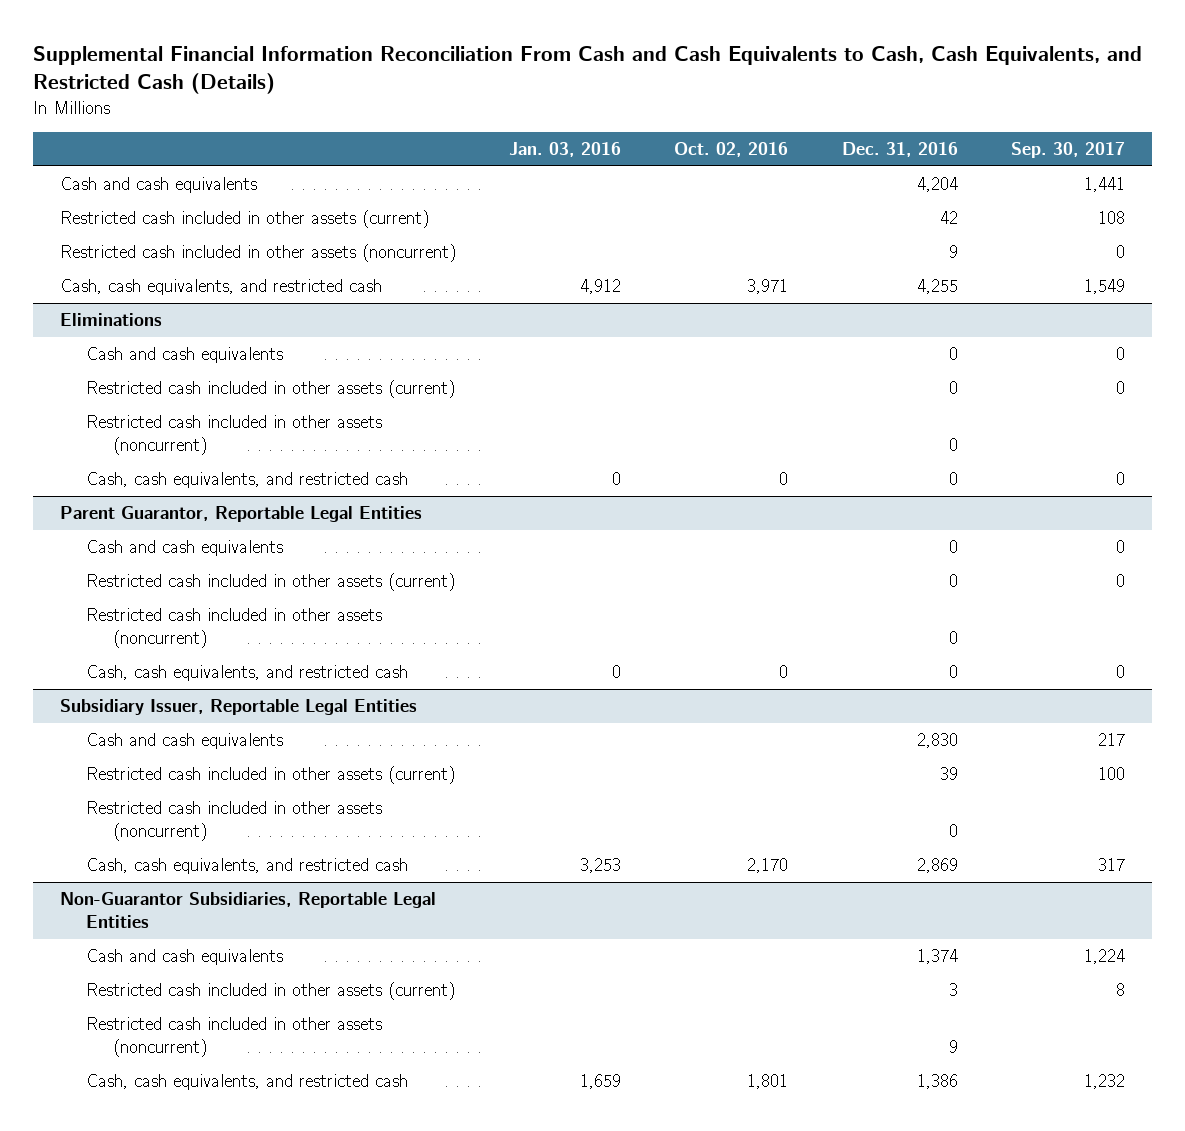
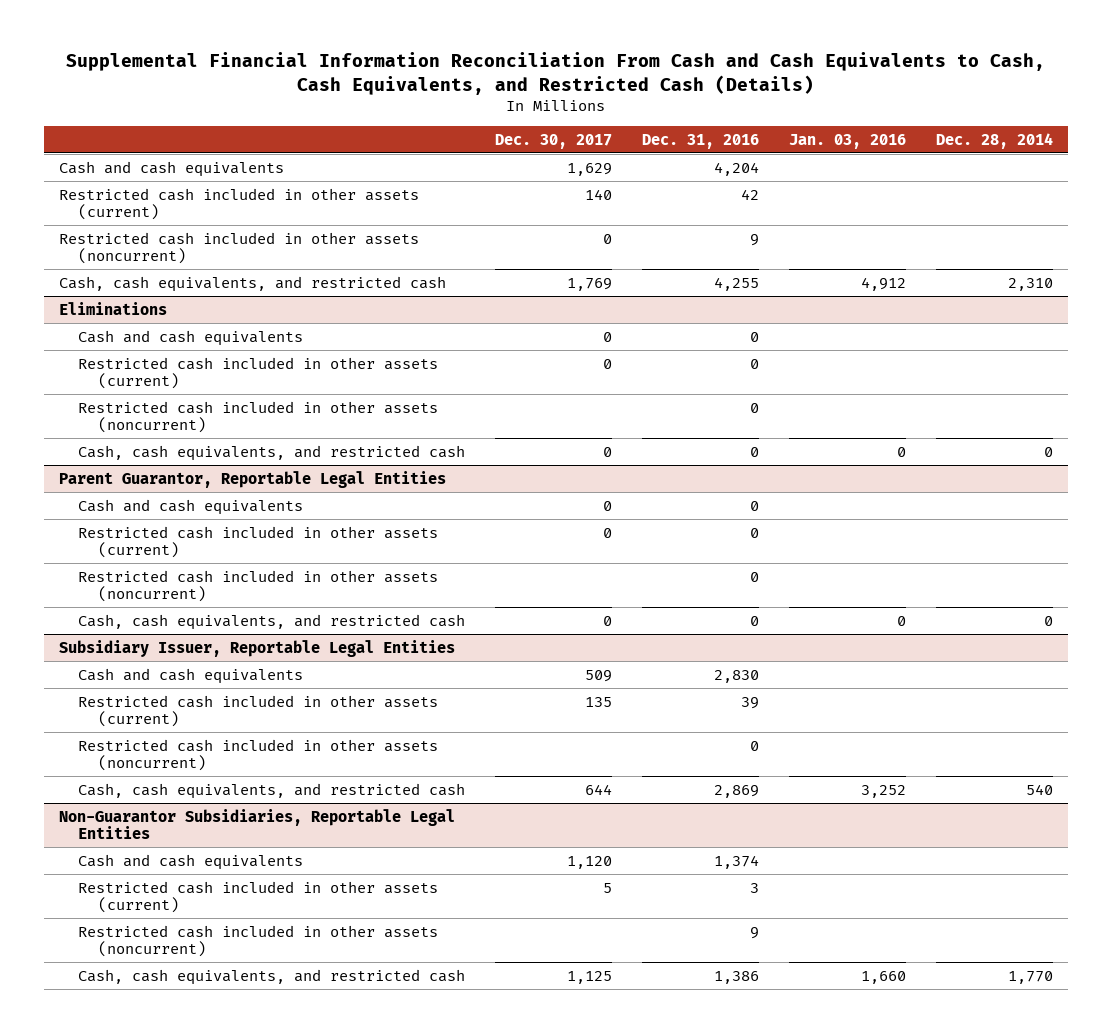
- | Jan. 03, 2016 | Oct. 02, 2016 | Dec. 31, 2016 | Sep. 30, 2017
+ | Dec. 30, 2017 | Dec. 31, 2016 | Jan. 03, 2016 | Dec. 28, 2014
@ Subsidiary Issuer, Reportable Legal Entities
- Cash, cash equivalents, and restricted cash | 3,253 | 2,170 | 2,869 | 317
+ Cash, cash equivalents, and restricted cash | 644 | 2,869 | 3,252 | 540
@ Non-Guarantor Subsidiaries, Reportable Legal Entities
- Cash, cash equivalents, and restricted cash | 1,659 | 1,801 | 1,386 | 1,232
+ Cash, cash equivalents, and restricted cash | 1,125 | 1,386 | 1,660 | 1,770

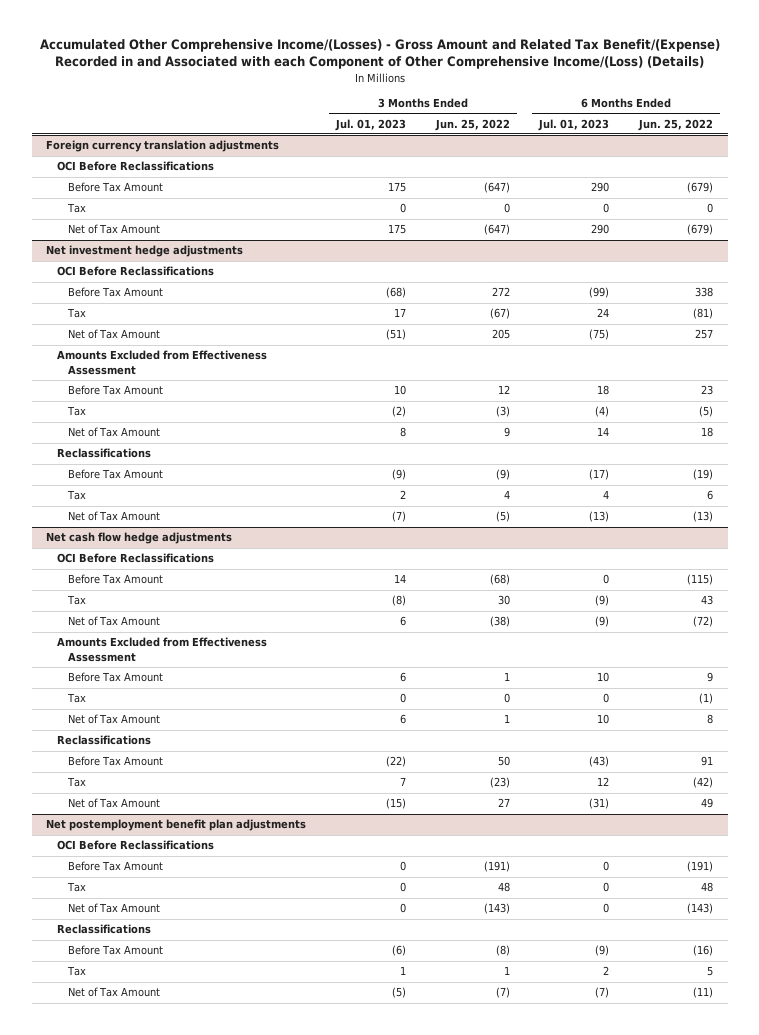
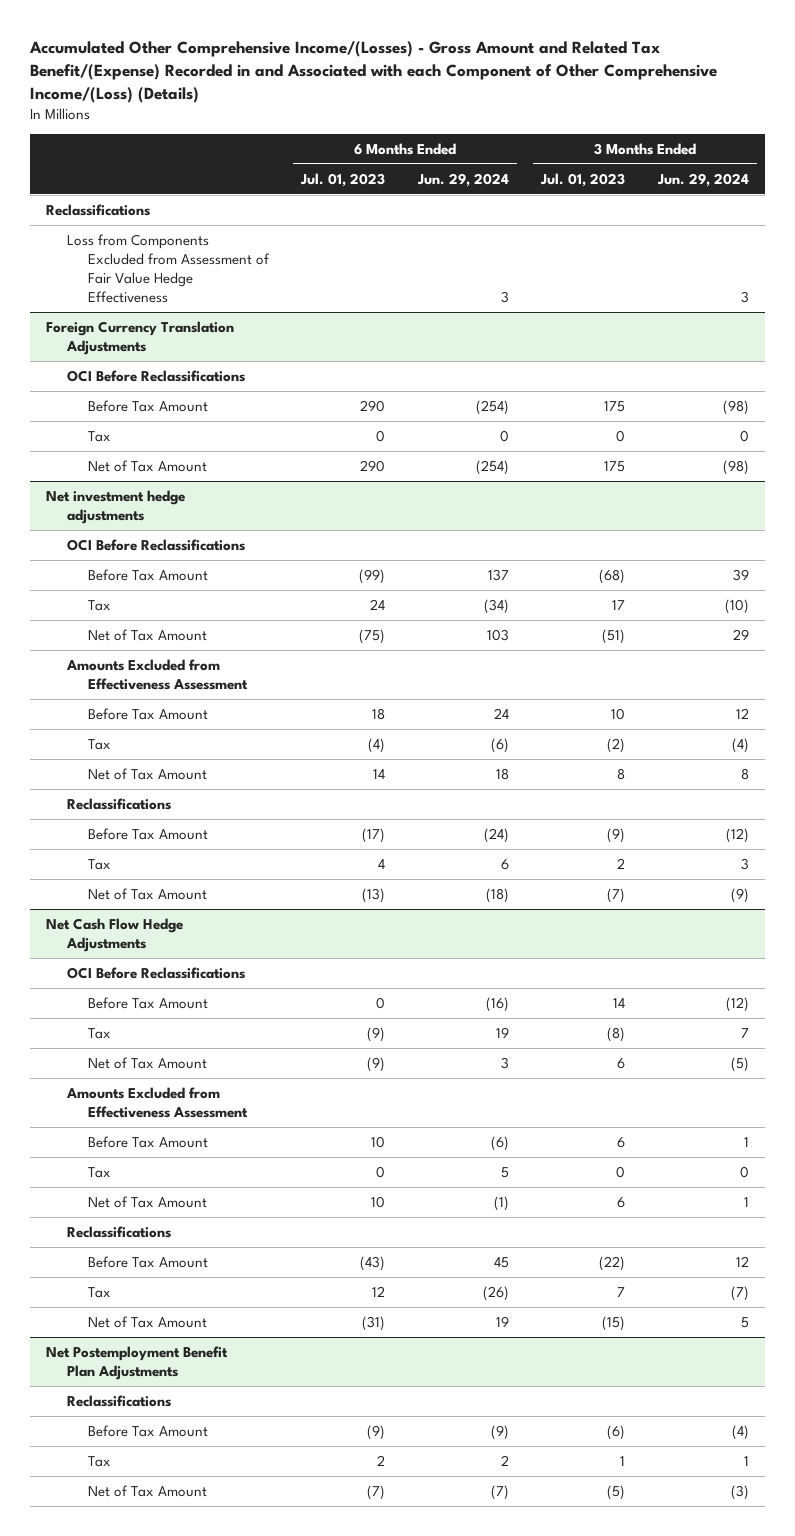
- | 3 Months Ended Jul. 01, 2023 | 3 Months Ended Jun. 25, 2022 | 6 Months Ended Jul. 01, 2023 | 6 Months Ended Jun. 25, 2022
+ | 6 Months Ended Jul. 01, 2023 | 6 Months Ended Jun. 29, 2024 | 3 Months Ended Jul. 01, 2023 | 3 Months Ended Jun. 29, 2024
- Foreign currency translation adjustments
+ Reclassifications
+ Loss from Components Excluded from Assessment of Fair Value Hedge Effectiveness | | 3 | | 3
+ Foreign Currency Translation Adjustments
- Net cash flow hedge adjustments
+ Net Cash Flow Hedge Adjustments
- Net postemployment benefit plan adjustments
- OCI Before Reclassifications
- Before Tax Amount | 0 | (191) | 0 | (191)
- Tax | 0 | 48 | 0 | 48
- Net of Tax Amount | 0 | (143) | 0 | (143)
+ Net Postemployment Benefit Plan Adjustments

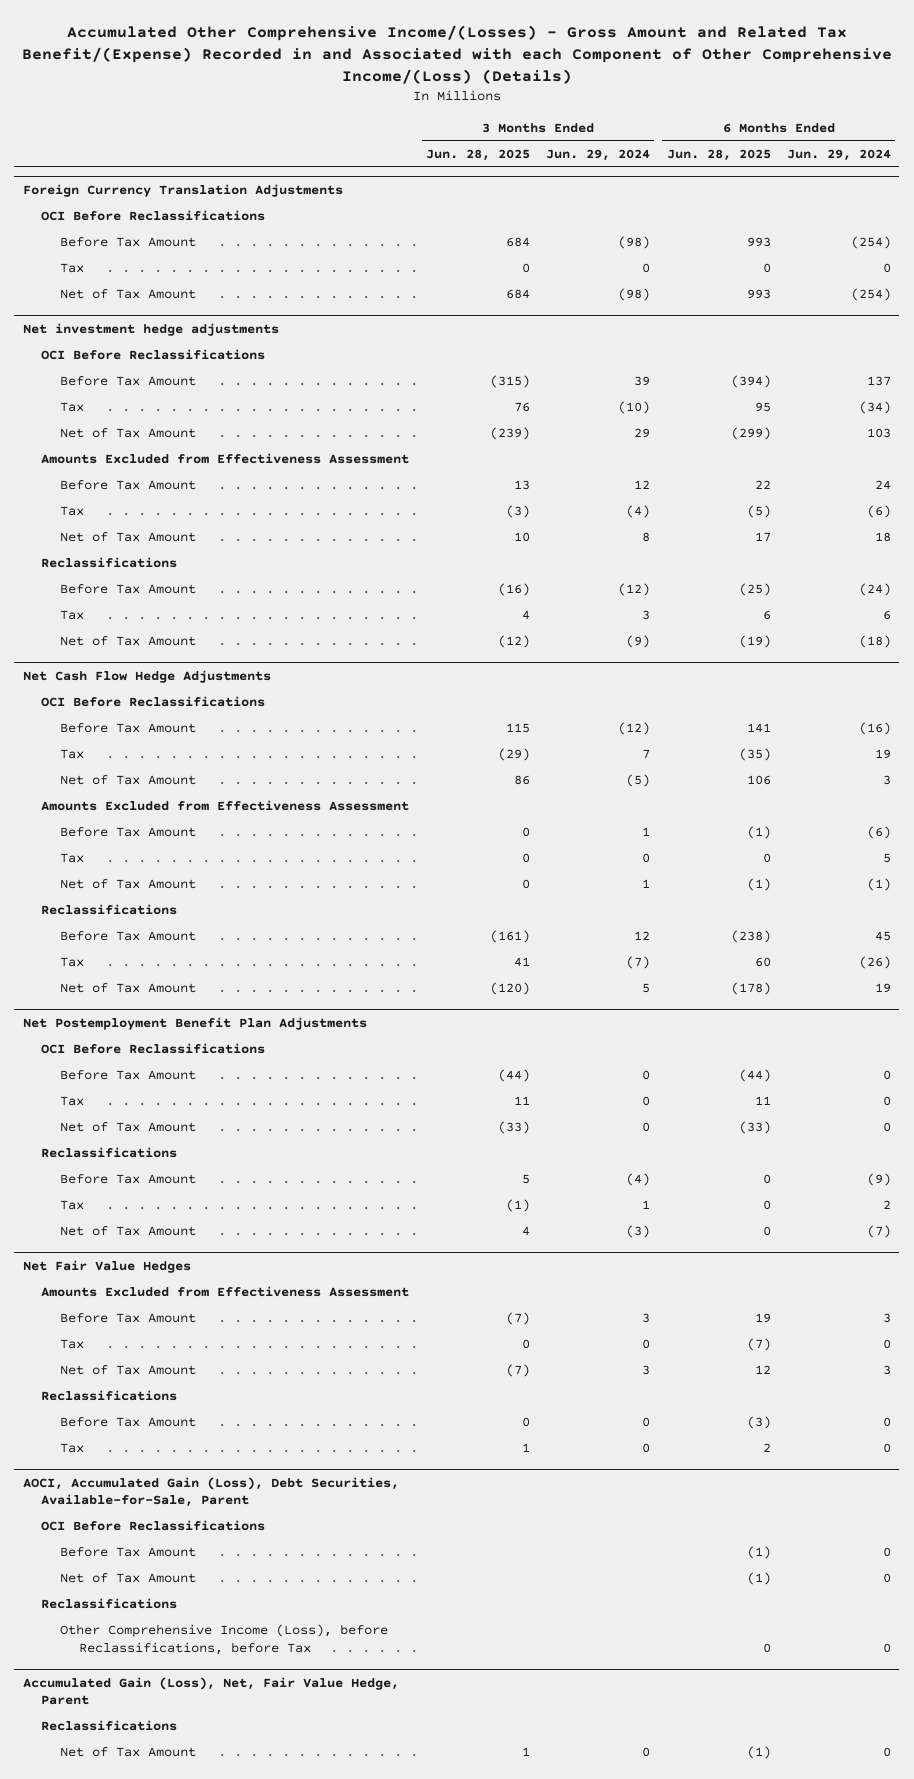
- | 6 Months Ended Jul. 01, 2023 | 6 Months Ended Jun. 29, 2024 | 3 Months Ended Jul. 01, 2023 | 3 Months Ended Jun. 29, 2024
+ | 3 Months Ended Jun. 28, 2025 | 3 Months Ended Jun. 29, 2024 | 6 Months Ended Jun. 28, 2025 | 6 Months Ended Jun. 29, 2024
- Reclassifications
- Loss from Components Excluded from Assessment of Fair Value Hedge Effectiveness | | 3 | | 3
@ Net Postemployment Benefit Plan Adjustments
+ OCI Before Reclassifications
+ Before Tax Amount | (44) | 0 | (44) | 0
+ Tax | 11 | 0 | 11 | 0
+ Net of Tax Amount | (33) | 0 | (33) | 0
+ Net Fair Value Hedges
+ Amounts Excluded from Effectiveness Assessment
+ Before Tax Amount | (7) | 3 | 19 | 3
+ Tax | 0 | 0 | (7) | 0
+ Net of Tax Amount | (7) | 3 | 12 | 3
+ Reclassifications
+ Before Tax Amount | 0 | 0 | (3) | 0
+ Tax | 1 | 0 | 2 | 0
+ AOCI, Accumulated Gain (Loss), Debt Securities, Available-for-Sale, Parent
+ OCI Before Reclassifications
+ Before Tax Amount | | | (1) | 0
+ Net of Tax Amount | | | (1) | 0
+ Reclassifications
+ Other Comprehensive Income (Loss), before Reclassifications, before Tax | | | 0 | 0
+ Accumulated Gain (Loss), Net, Fair Value Hedge, Parent
+ Reclassifications
+ Net of Tax Amount | 1 | 0 | (1) | 0

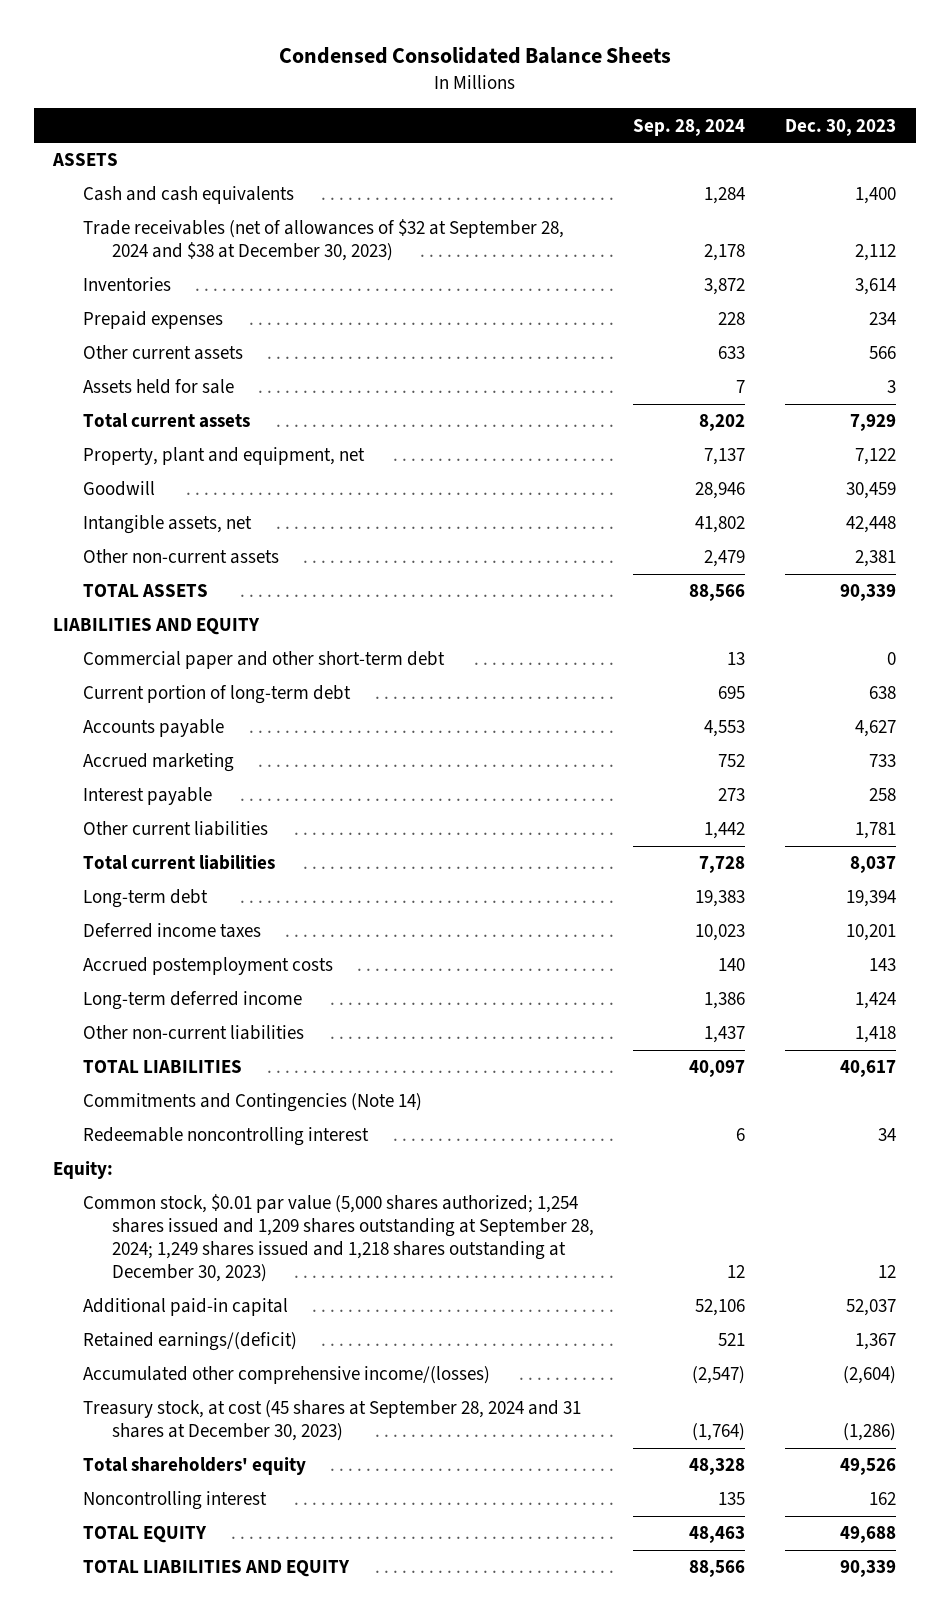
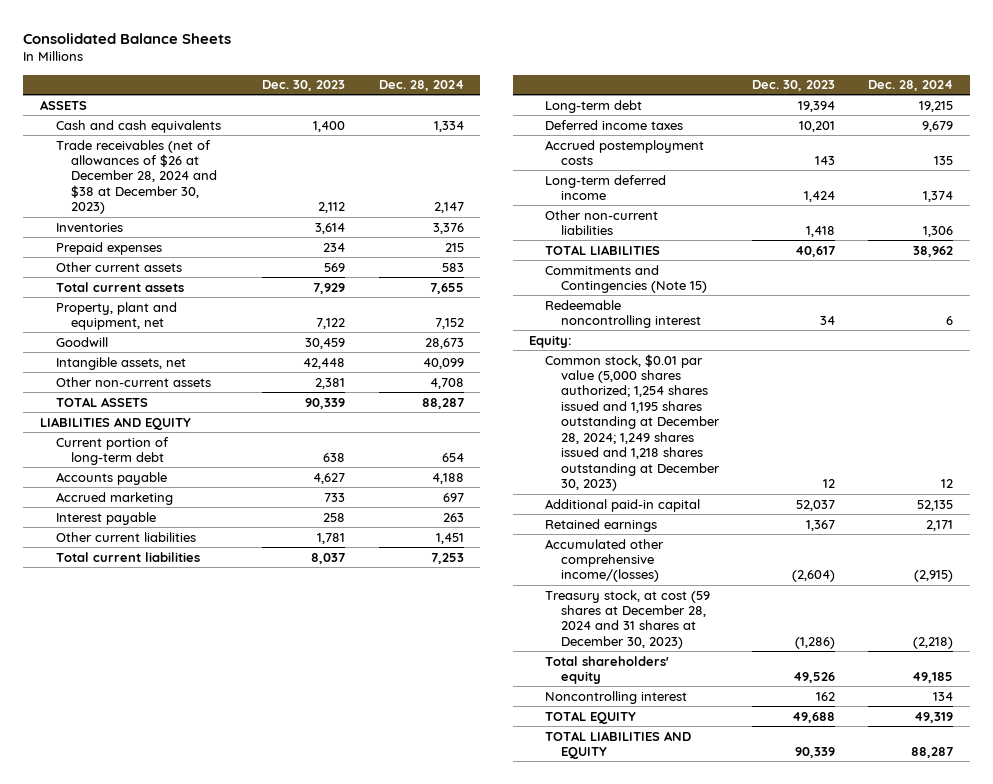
- Condensed Consolidated Balance Sheets
+ Consolidated Balance Sheets
- | Sep. 28, 2024 | Dec. 30, 2023
+ | Dec. 30, 2023 | Dec. 28, 2024
- Trade receivables (net of allowances of $32 at September 28, 2024 and $38 at December 30, 2023) | 2,178 | 2,112
+ Trade receivables (net of allowances of $26 at December 28, 2024 and $38 at December 30, 2023) | 2,112 | 2,147
- Other current assets | 633 | 566
- Assets held for sale | 7 | 3
+ Other current assets | 569 | 583
- Commercial paper and other short-term debt | 13 | 0
- Commitments and Contingencies (Note 14)
+ Commitments and Contingencies (Note 15)
- Common stock, $0.01 par value (5,000 shares authorized; 1,254 shares issued and 1,209 shares outstanding at September 28, 2024; 1,249 shares issued and 1,218 shares outstanding at December 30, 2023) | 12 | 12
+ Common stock, $0.01 par value (5,000 shares authorized; 1,254 shares issued and 1,195 shares outstanding at December 28, 2024; 1,249 shares issued and 1,218 shares outstanding at December 30, 2023) | 12 | 12
- Retained earnings/(deficit) | 521 | 1,367
+ Retained earnings | 1,367 | 2,171
- Treasury stock, at cost (45 shares at September 28, 2024 and 31 shares at December 30, 2023) | (1,764) | (1,286)
+ Treasury stock, at cost (59 shares at December 28, 2024 and 31 shares at December 30, 2023) | (1,286) | (2,218)

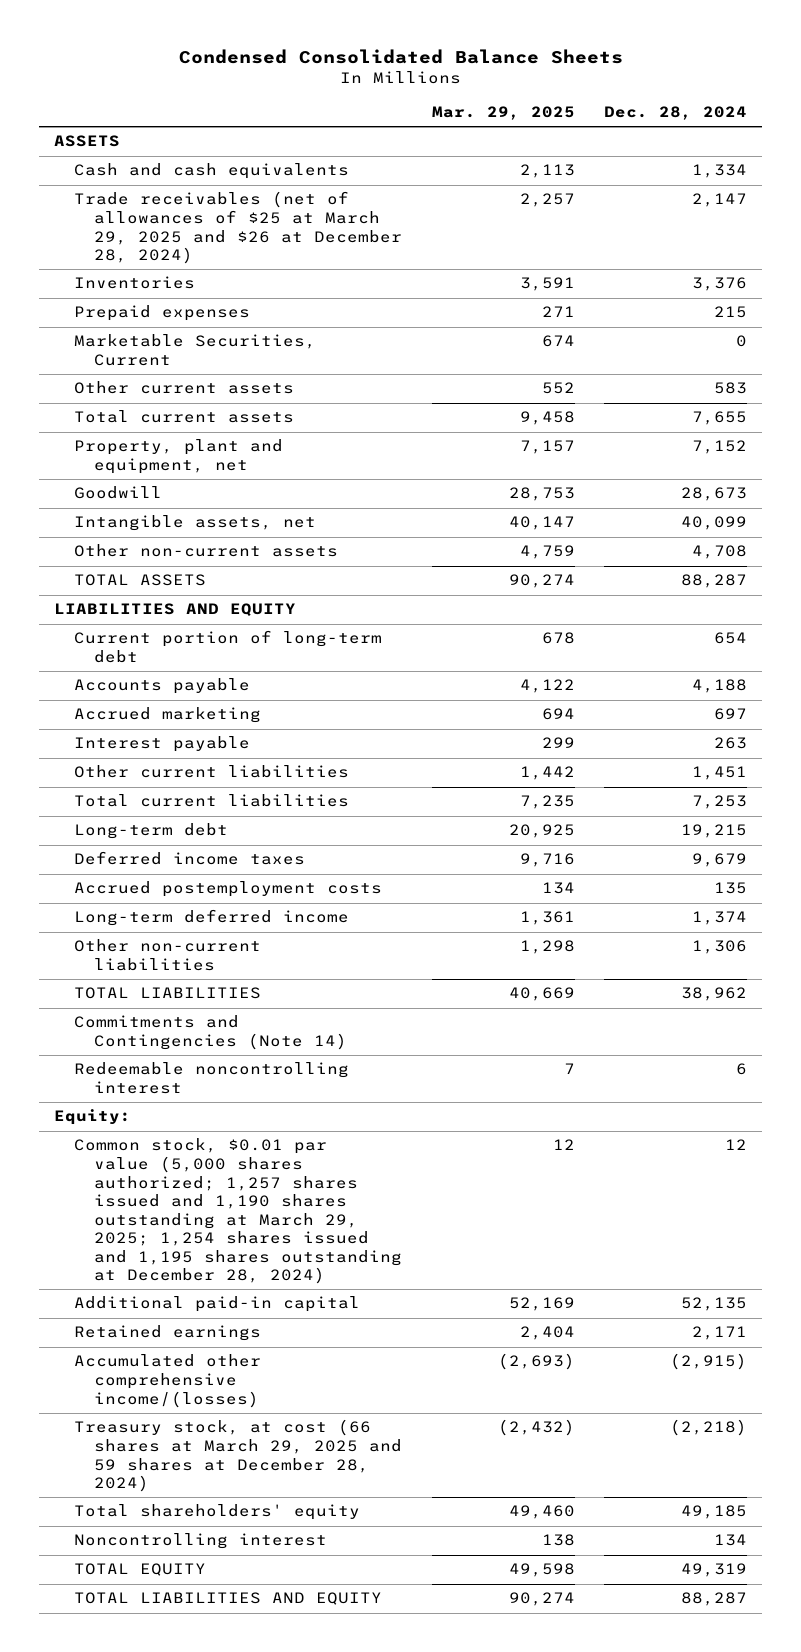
- Consolidated Balance Sheets
+ Condensed Consolidated Balance Sheets
- | Dec. 30, 2023 | Dec. 28, 2024
+ | Mar. 29, 2025 | Dec. 28, 2024
- Trade receivables (net of allowances of $26 at December 28, 2024 and $38 at December 30, 2023) | 2,112 | 2,147
+ Trade receivables (net of allowances of $25 at March 29, 2025 and $26 at December 28, 2024) | 2,257 | 2,147
+ Marketable Securities, Current | 674 | 0
- Commitments and Contingencies (Note 15)
+ Commitments and Contingencies (Note 14)
- Common stock, $0.01 par value (5,000 shares authorized; 1,254 shares issued and 1,195 shares outstanding at December 28, 2024; 1,249 shares issued and 1,218 shares outstanding at December 30, 2023) | 12 | 12
+ Common stock, $0.01 par value (5,000 shares authorized; 1,257 shares issued and 1,190 shares outstanding at March 29, 2025; 1,254 shares issued and 1,195 shares outstanding at December 28, 2024) | 12 | 12
- Treasury stock, at cost (59 shares at December 28, 2024 and 31 shares at December 30, 2023) | (1,286) | (2,218)
+ Treasury stock, at cost (66 shares at March 29, 2025 and 59 shares at December 28, 2024) | (2,432) | (2,218)

